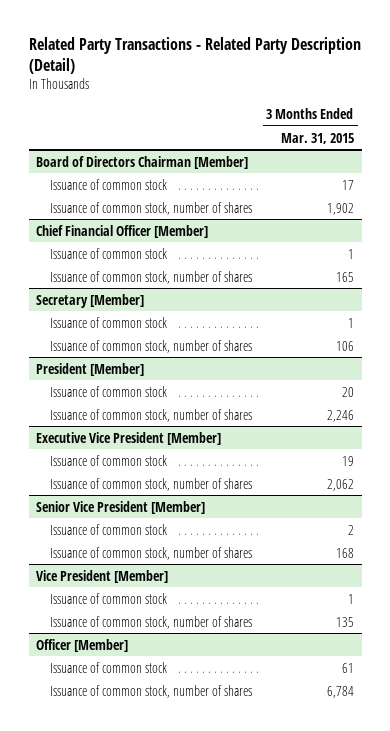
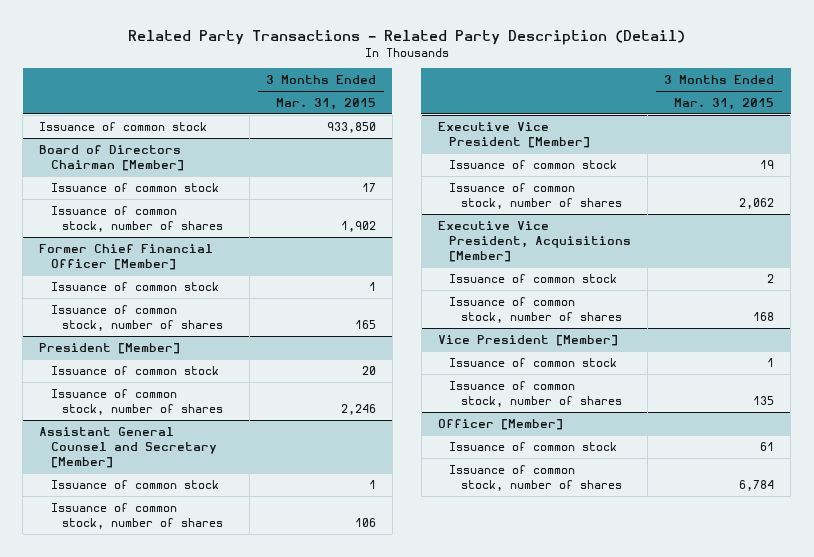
+ Issuance of common stock | 933,850
- Chief Financial Officer [Member]
+ Former Chief Financial Officer [Member]
- Secretary [Member]
- Issuance of common stock | 1
- Issuance of common stock, number of shares | 106
+ Assistant General Counsel and Secretary [Member]
+ Issuance of common stock | 1
+ Issuance of common stock, number of shares | 106
- Senior Vice President [Member]
+ Executive Vice President, Acquisitions [Member]

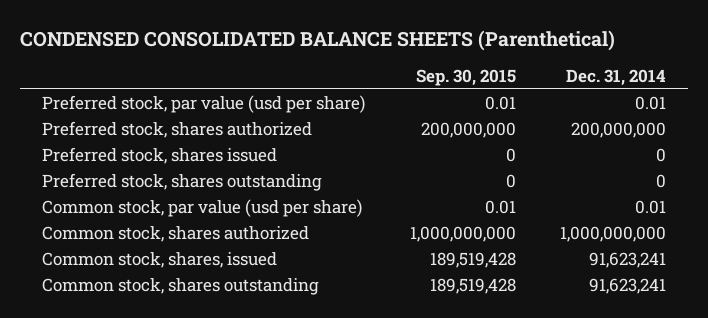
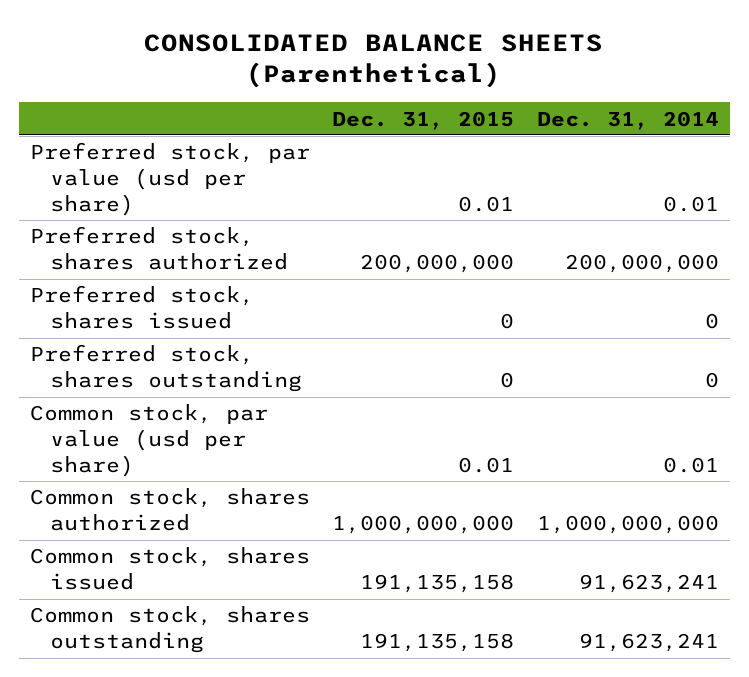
- CONDENSED CONSOLIDATED BALANCE SHEETS (Parenthetical)
+ CONSOLIDATED BALANCE SHEETS (Parenthetical)
- | Sep. 30, 2015 | Dec. 31, 2014
+ | Dec. 31, 2015 | Dec. 31, 2014
- Common stock, shares, issued | 189,519,428 | 91,623,241
+ Common stock, shares issued | 191,135,158 | 91,623,241

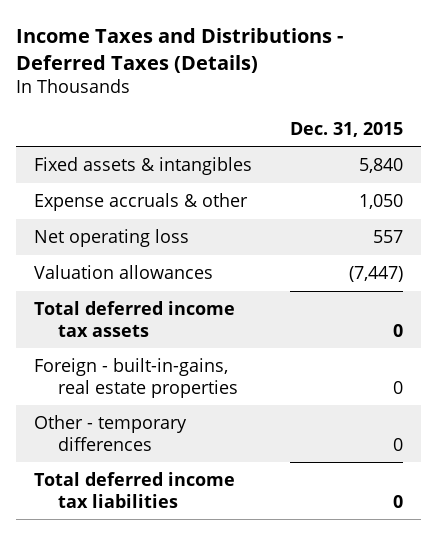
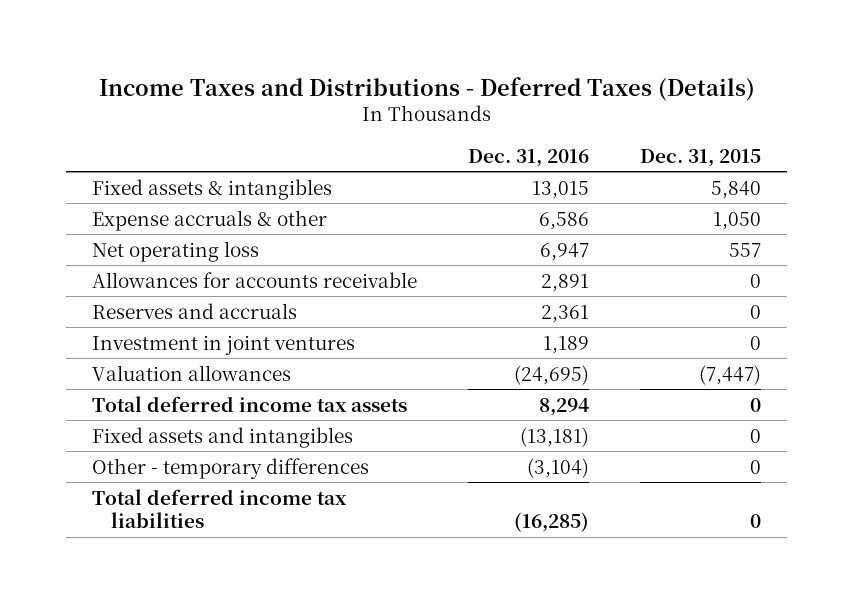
- | Dec. 31, 2015
+ | Dec. 31, 2016 | Dec. 31, 2015
+ Allowances for accounts receivable | 2,891 | 0
+ Reserves and accruals | 2,361 | 0
+ Investment in joint ventures | 1,189 | 0
- Foreign - built-in-gains, real estate properties | 0
+ Fixed assets and intangibles | (13,181) | 0

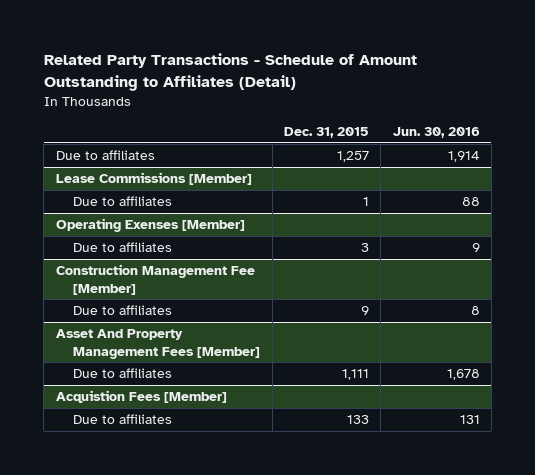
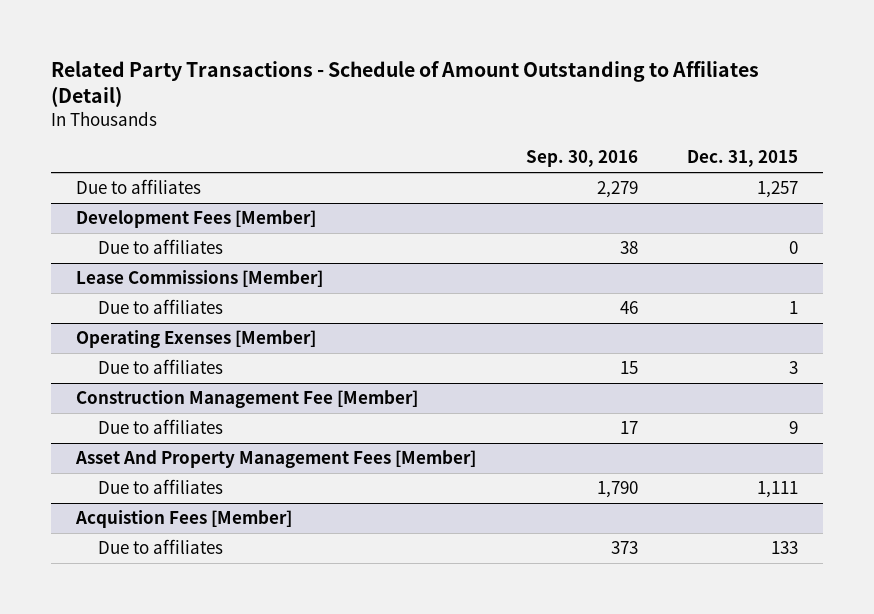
- | Dec. 31, 2015 | Jun. 30, 2016
+ | Sep. 30, 2016 | Dec. 31, 2015
+ Development Fees [Member]
+ Due to affiliates | 38 | 0

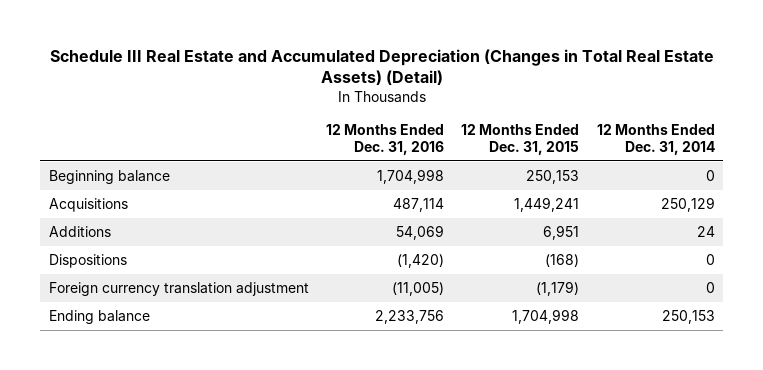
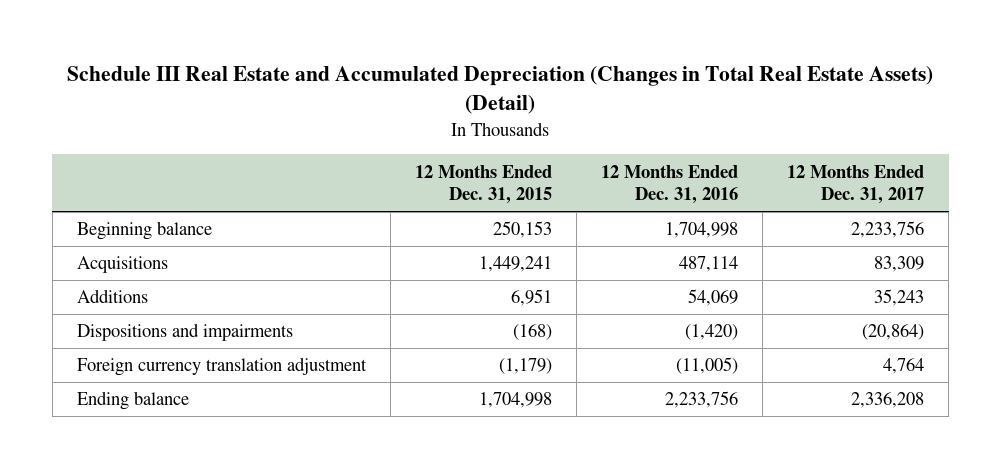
- | 12 Months Ended Dec. 31, 2016 | 12 Months Ended Dec. 31, 2015 | 12 Months Ended Dec. 31, 2014
+ | 12 Months Ended Dec. 31, 2015 | 12 Months Ended Dec. 31, 2016 | 12 Months Ended Dec. 31, 2017
- Dispositions | (1,420) | (168) | 0
+ Dispositions and impairments | (168) | (1,420) | (20,864)

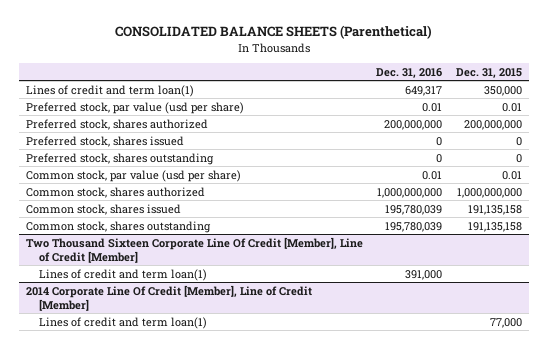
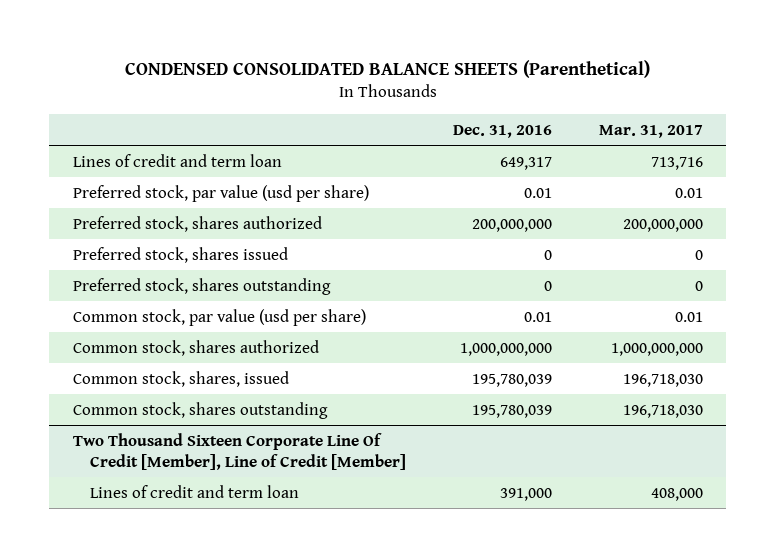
- CONSOLIDATED BALANCE SHEETS (Parenthetical)
+ CONDENSED CONSOLIDATED BALANCE SHEETS (Parenthetical)
- | Dec. 31, 2016 | Dec. 31, 2015
+ | Dec. 31, 2016 | Mar. 31, 2017
- Lines of credit and term loan(1) | 649,317 | 350,000
+ Lines of credit and term loan | 649,317 | 713,716
- Common stock, shares issued | 195,780,039 | 191,135,158
+ Common stock, shares, issued | 195,780,039 | 196,718,030
@ Two Thousand Sixteen Corporate Line Of Credit [Member], Line of Credit [Member]
- Lines of credit and term loan(1) | 391,000 |
- 2014 Corporate Line Of Credit [Member], Line of Credit [Member]
- Lines of credit and term loan(1) | | 77,000
@ Two Thousand Sixteen Corporate Line Of Credit [Member], Line of Credit [Member]
+ Lines of credit and term loan | 391,000 | 408,000

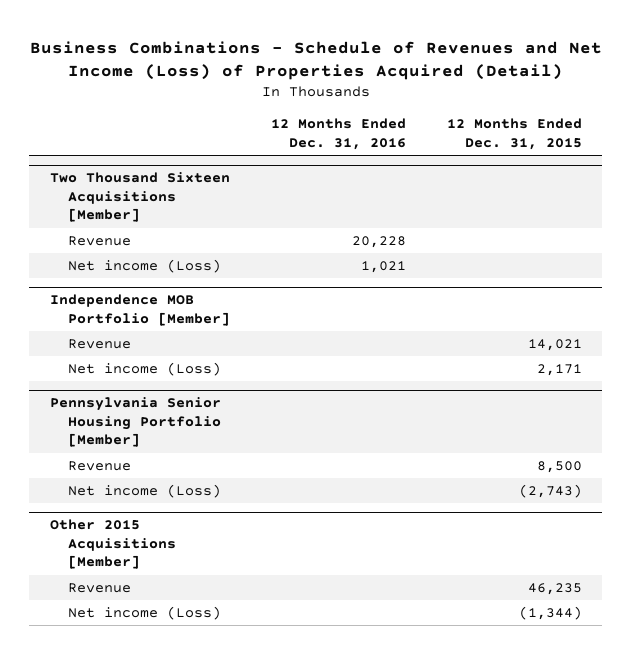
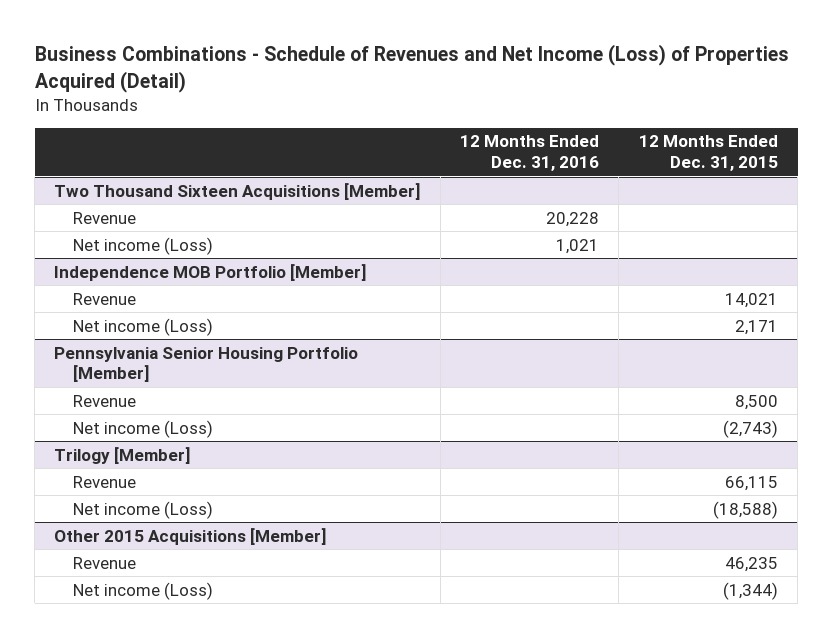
+ Trilogy [Member]
+ Revenue | | 66,115
+ Net income (Loss) | | (18,588)

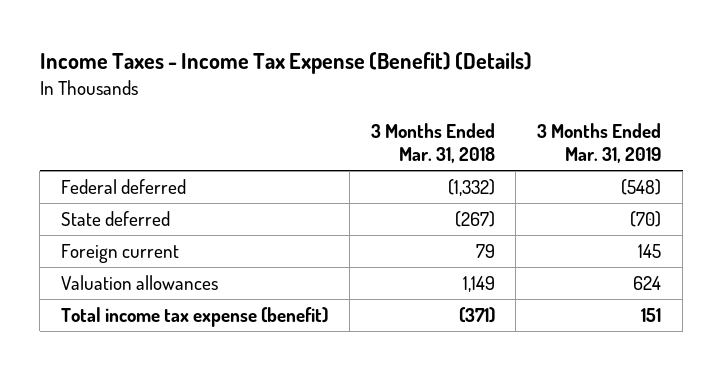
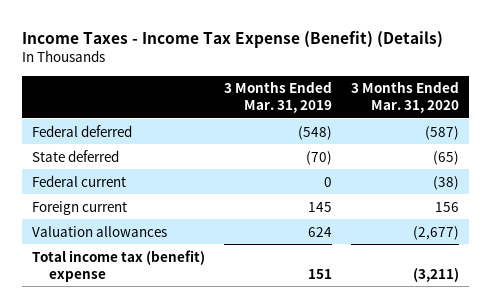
- | 3 Months Ended Mar. 31, 2018 | 3 Months Ended Mar. 31, 2019
+ | 3 Months Ended Mar. 31, 2019 | 3 Months Ended Mar. 31, 2020
+ Federal current | 0 | (38)
- Total income tax expense (benefit) | (371) | 151
+ Total income tax (benefit) expense | 151 | (3,211)

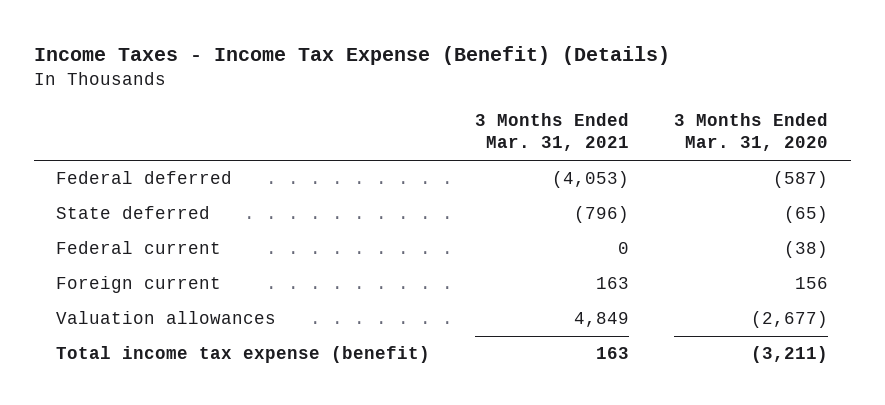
- | 3 Months Ended Mar. 31, 2019 | 3 Months Ended Mar. 31, 2020
+ | 3 Months Ended Mar. 31, 2021 | 3 Months Ended Mar. 31, 2020
- Total income tax (benefit) expense | 151 | (3,211)
+ Total income tax expense (benefit) | 163 | (3,211)

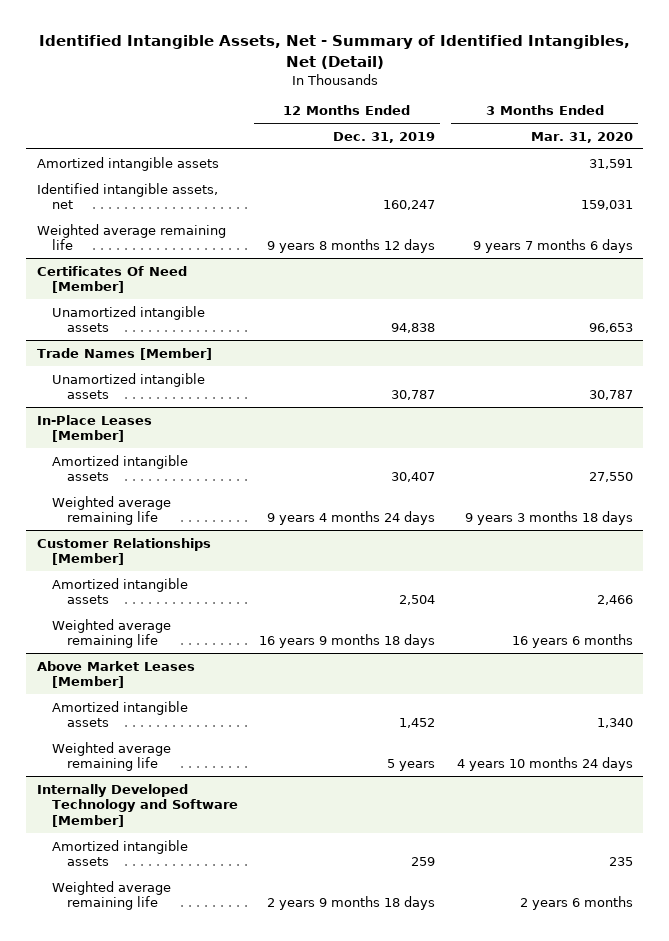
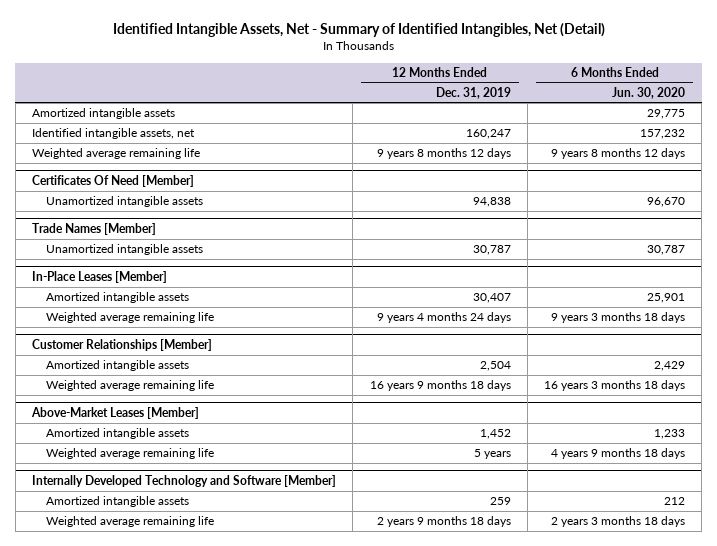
- | 12 Months Ended Dec. 31, 2019 | 3 Months Ended Mar. 31, 2020
+ | 12 Months Ended Dec. 31, 2019 | 6 Months Ended Jun. 30, 2020
- Above Market Leases [Member]
+ Above-Market Leases [Member]

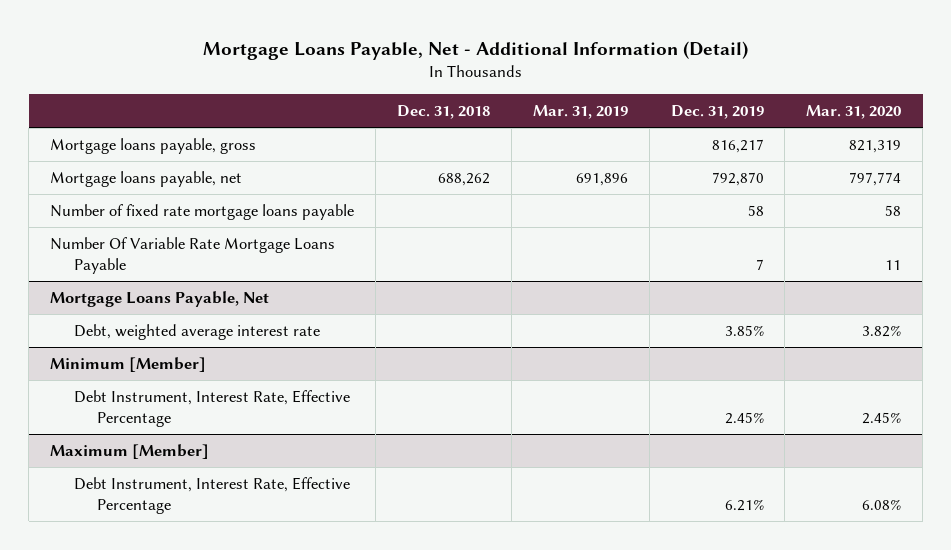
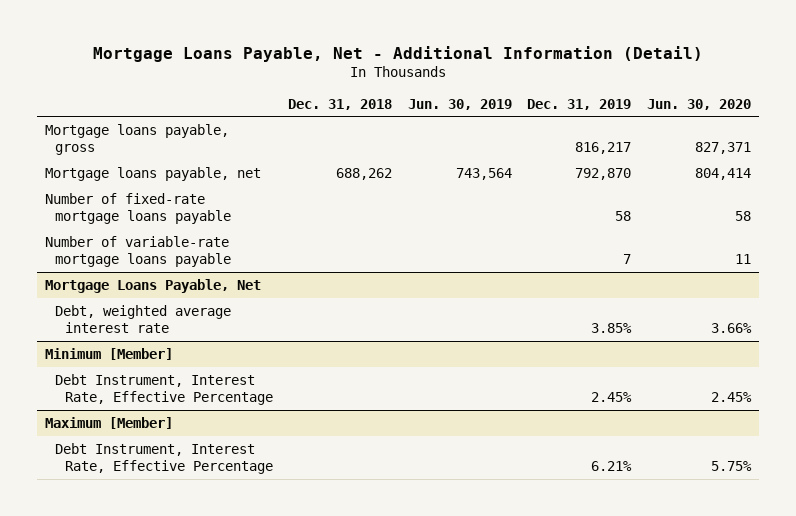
- | Dec. 31, 2018 | Mar. 31, 2019 | Dec. 31, 2019 | Mar. 31, 2020
+ | Dec. 31, 2018 | Jun. 30, 2019 | Dec. 31, 2019 | Jun. 30, 2020
- Number of fixed rate mortgage loans payable | | | 58 | 58
- Number Of Variable Rate Mortgage Loans Payable | | | 7 | 11
+ Number of fixed-rate mortgage loans payable | | | 58 | 58
+ Number of variable-rate mortgage loans payable | | | 7 | 11

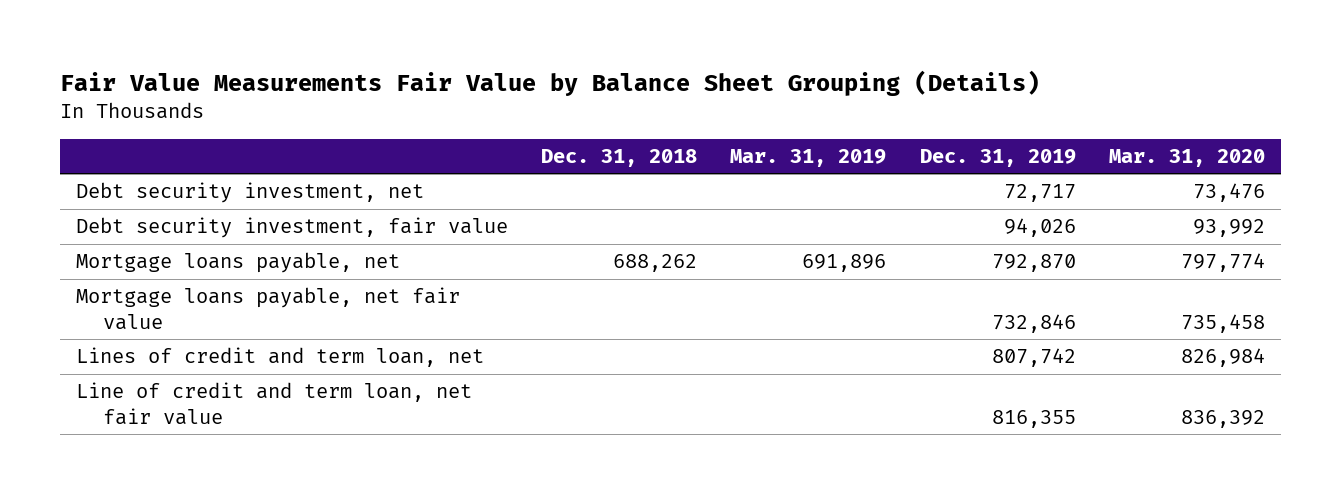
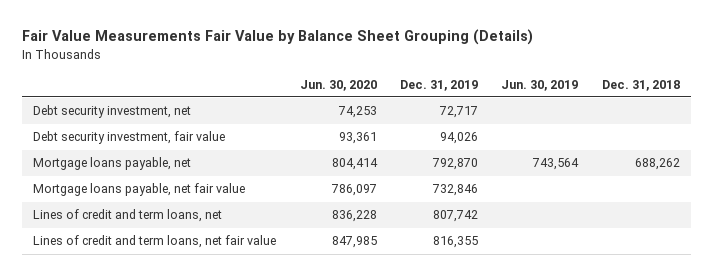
- | Dec. 31, 2018 | Mar. 31, 2019 | Dec. 31, 2019 | Mar. 31, 2020
+ | Jun. 30, 2020 | Dec. 31, 2019 | Jun. 30, 2019 | Dec. 31, 2018
- Lines of credit and term loan, net | | | 807,742 | 826,984
- Line of credit and term loan, net fair value | | | 816,355 | 836,392
+ Lines of credit and term loans, net | 836,228 | 807,742 | |
+ Lines of credit and term loans, net fair value | 847,985 | 816,355 | |

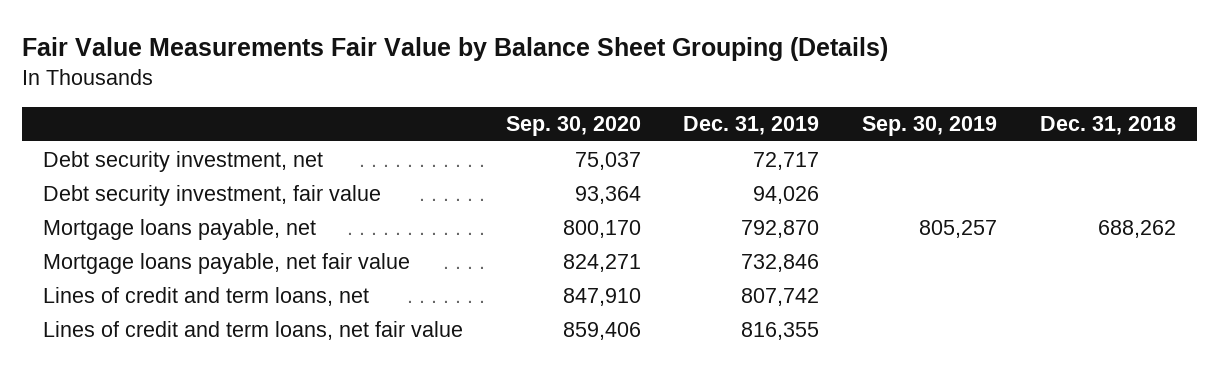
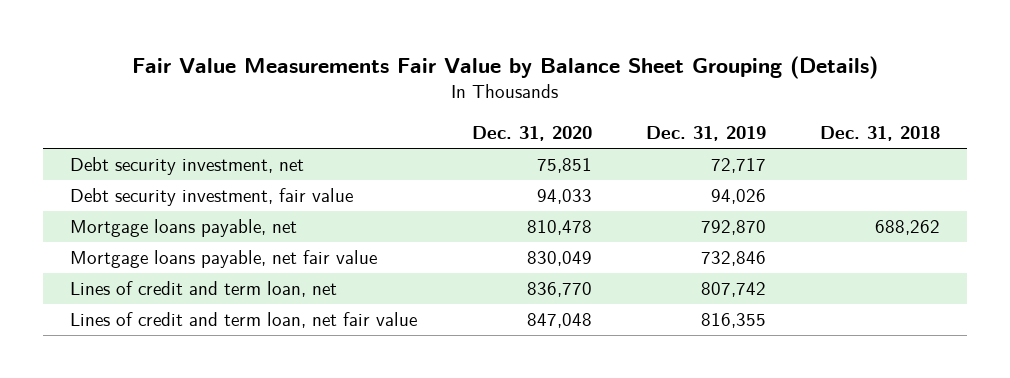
- | Sep. 30, 2020 | Dec. 31, 2019 | Sep. 30, 2019 | Dec. 31, 2018
+ | Dec. 31, 2020 | Dec. 31, 2019 | Dec. 31, 2018
- Lines of credit and term loans, net | 847,910 | 807,742 | |
- Lines of credit and term loans, net fair value | 859,406 | 816,355 | |
+ Lines of credit and term loan, net | 836,770 | 807,742 |
+ Lines of credit and term loan, net fair value | 847,048 | 816,355 |

